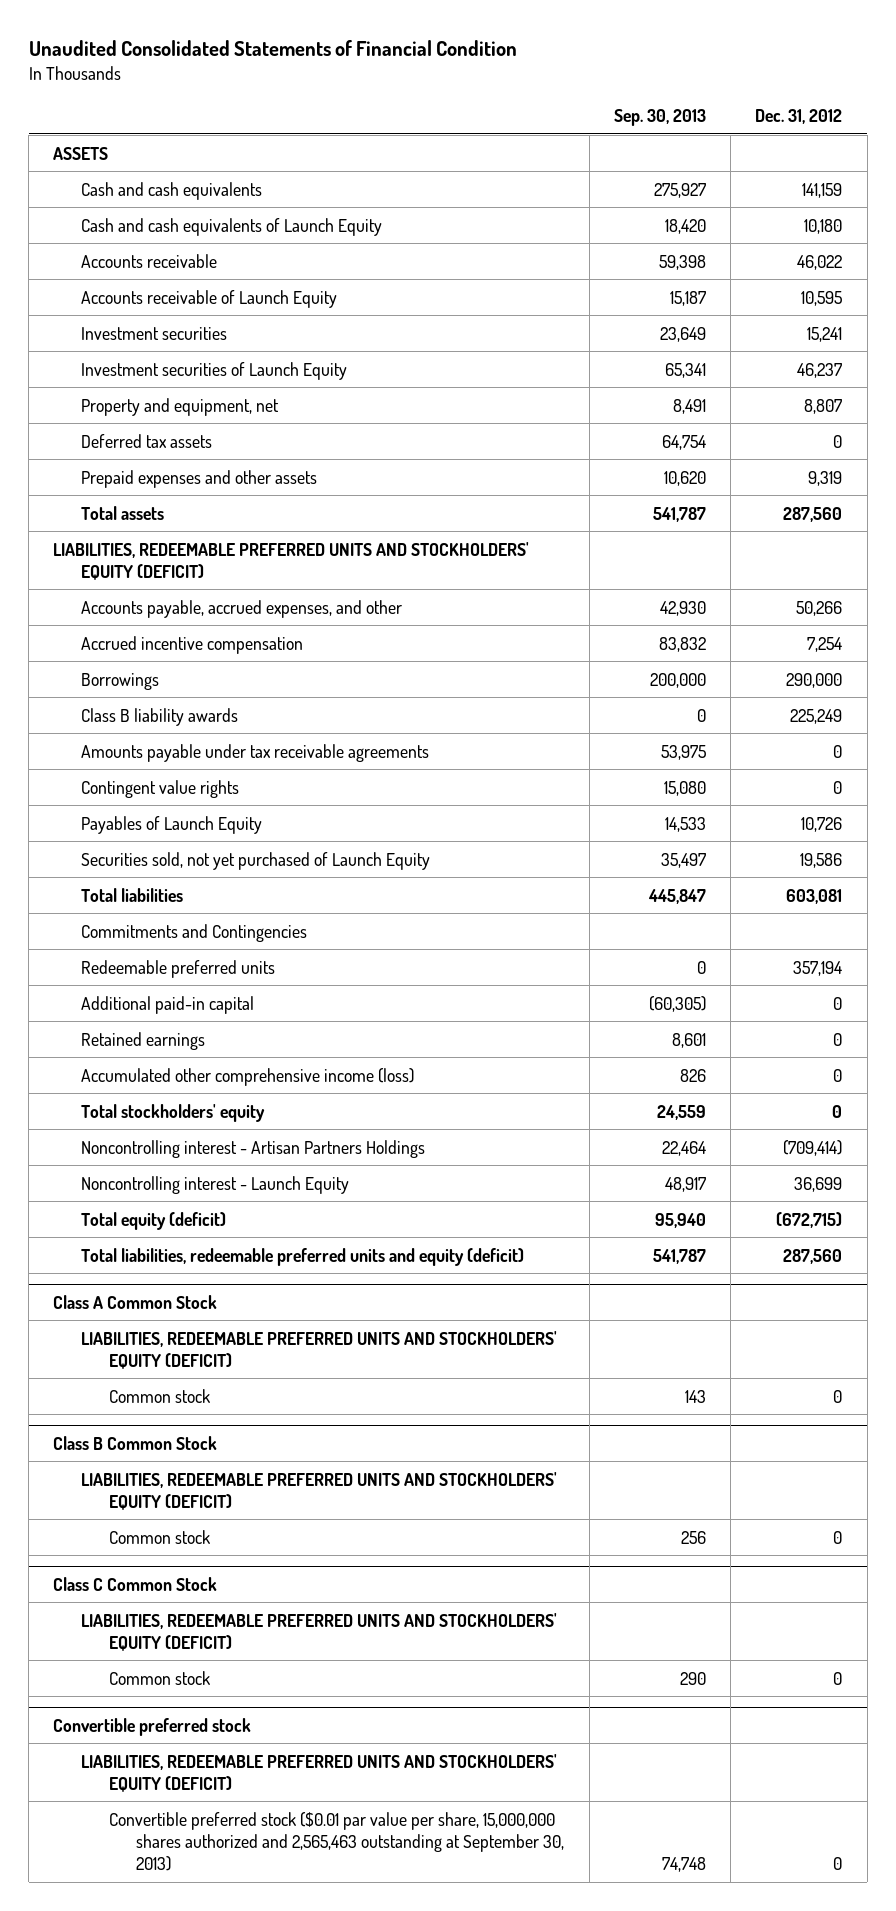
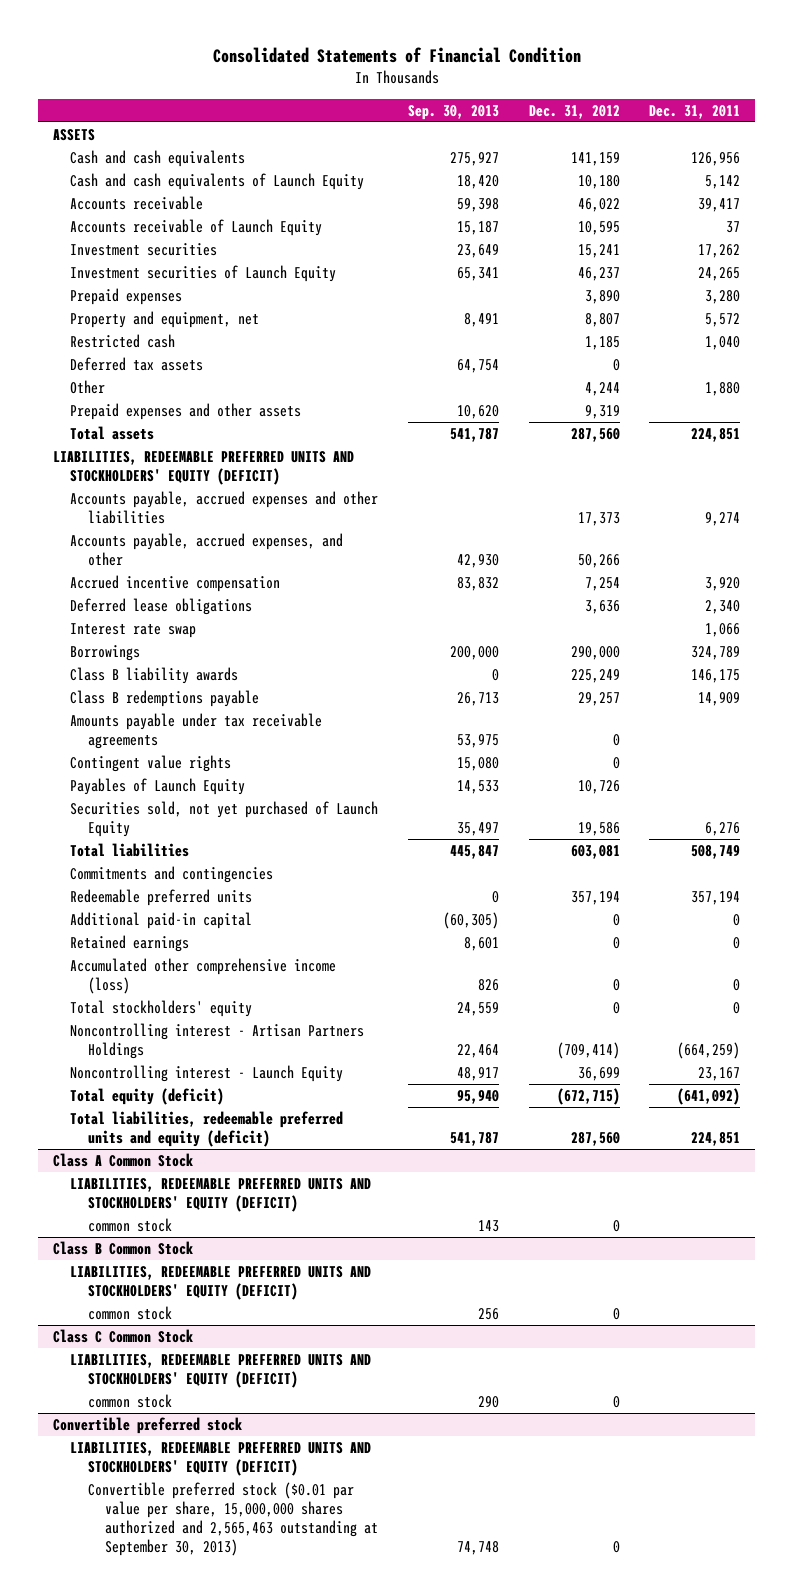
- Unaudited Consolidated Statements of Financial Condition
+ Consolidated Statements of Financial Condition
- | Sep. 30, 2013 | Dec. 31, 2012
+ | Sep. 30, 2013 | Dec. 31, 2012 | Dec. 31, 2011
+ Prepaid expenses | | 3,890 | 3,280
+ Restricted cash | | 1,185 | 1,040
+ Other | | 4,244 | 1,880
+ Accounts payable, accrued expenses and other liabilities | | 17,373 | 9,274
+ Deferred lease obligations | | 3,636 | 2,340
+ Interest rate swap | | | 1,066
+ Class B redemptions payable | 26,713 | 29,257 | 14,909
- Commitments and Contingencies
+ Commitments and contingencies
@ Class A Common Stock
- Common stock | 143 | 0
+ common stock | 143 | 0 |
@ Class B Common Stock
- Common stock | 256 | 0
+ common stock | 256 | 0 |
@ Class C Common Stock
- Common stock | 290 | 0
+ common stock | 290 | 0 |

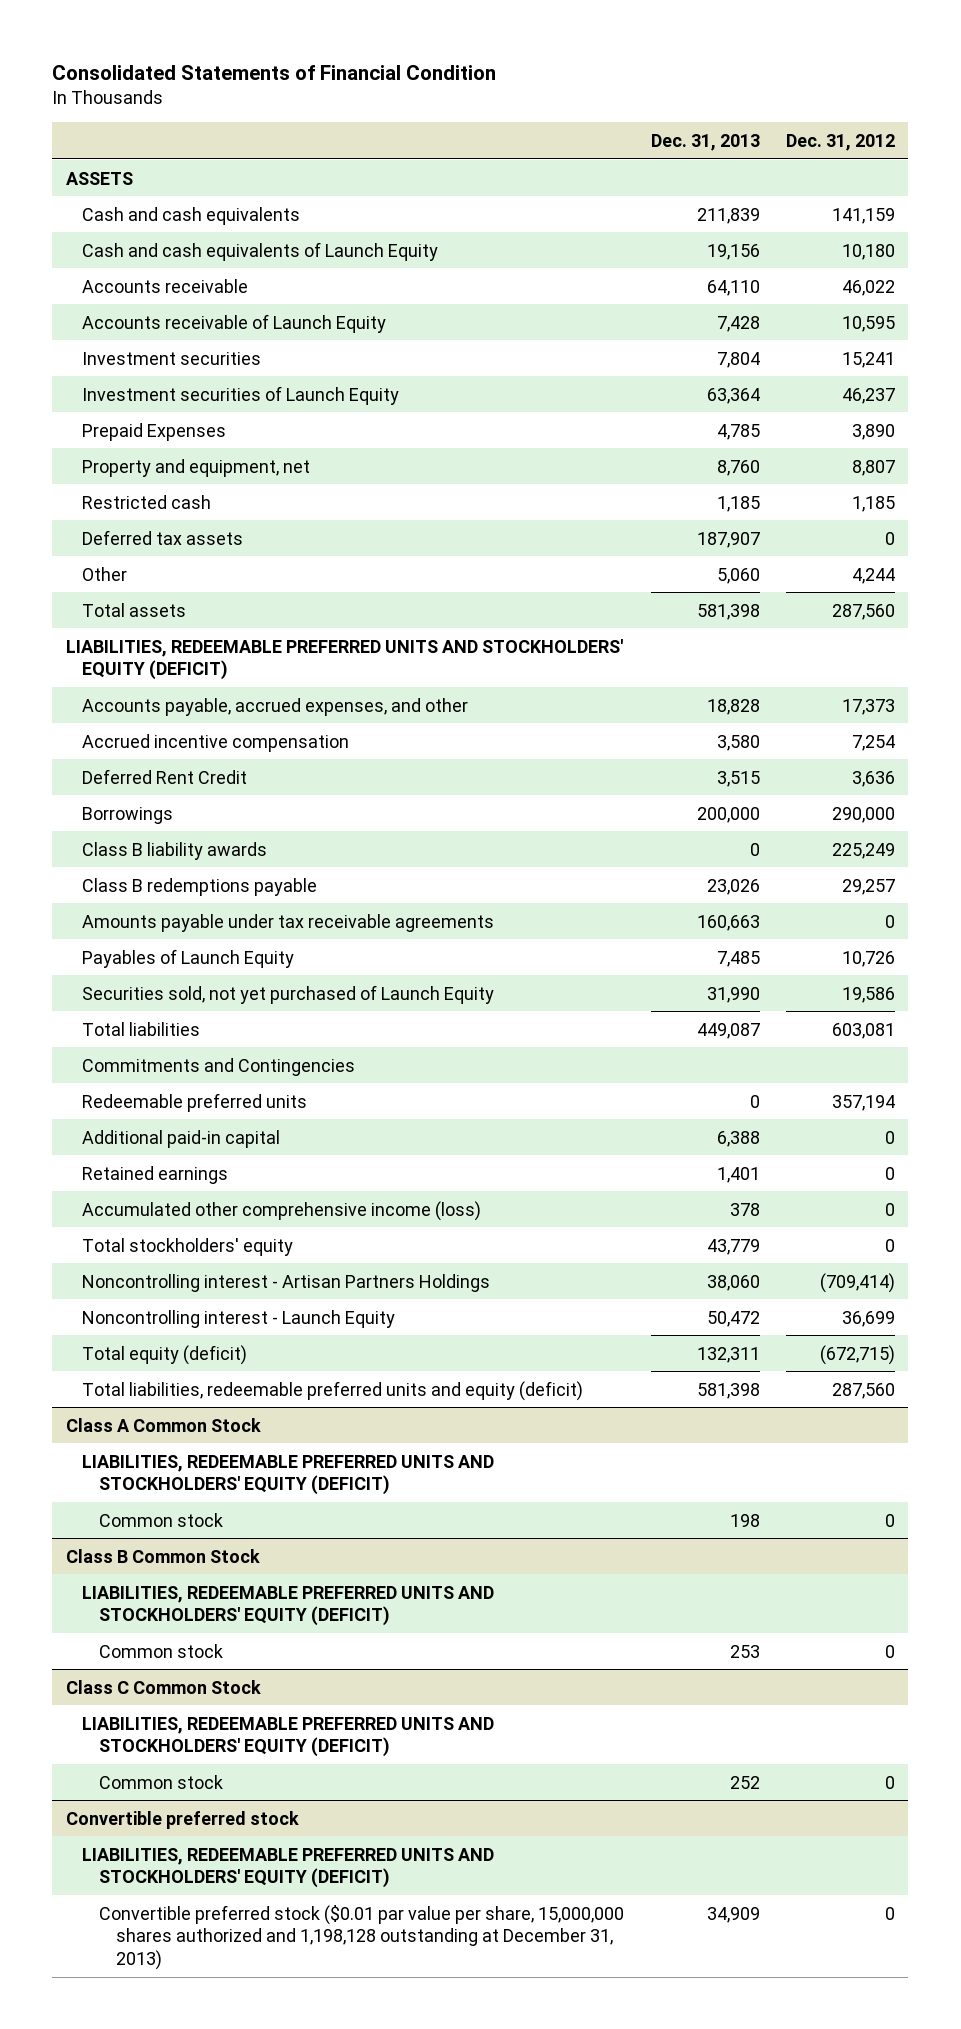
- | Sep. 30, 2013 | Dec. 31, 2012 | Dec. 31, 2011
+ | Dec. 31, 2013 | Dec. 31, 2012
- Prepaid expenses | | 3,890 | 3,280
+ Prepaid Expenses | 4,785 | 3,890
- Prepaid expenses and other assets | 10,620 | 9,319 |
- Accounts payable, accrued expenses and other liabilities | | 17,373 | 9,274
- Accounts payable, accrued expenses, and other | 42,930 | 50,266 |
+ Accounts payable, accrued expenses, and other | 18,828 | 17,373
- Deferred lease obligations | | 3,636 | 2,340
- Interest rate swap | | | 1,066
+ Deferred Rent Credit | 3,515 | 3,636
- Contingent value rights | 15,080 | 0 |
- Commitments and contingencies
+ Commitments and Contingencies
@ Class A Common Stock
- common stock | 143 | 0 |
+ Common stock | 198 | 0
@ Class B Common Stock
- common stock | 256 | 0 |
+ Common stock | 253 | 0
@ Class C Common Stock
- common stock | 290 | 0 |
+ Common stock | 252 | 0
@ Convertible preferred stock
- Convertible preferred stock ($0.01 par value per share, 15,000,000 shares authorized and 2,565,463 outstanding at September 30, 2013) | 74,748 | 0 |
+ Convertible preferred stock ($0.01 par value per share, 15,000,000 shares authorized and 1,198,128 outstanding at December 31, 2013) | 34,909 | 0

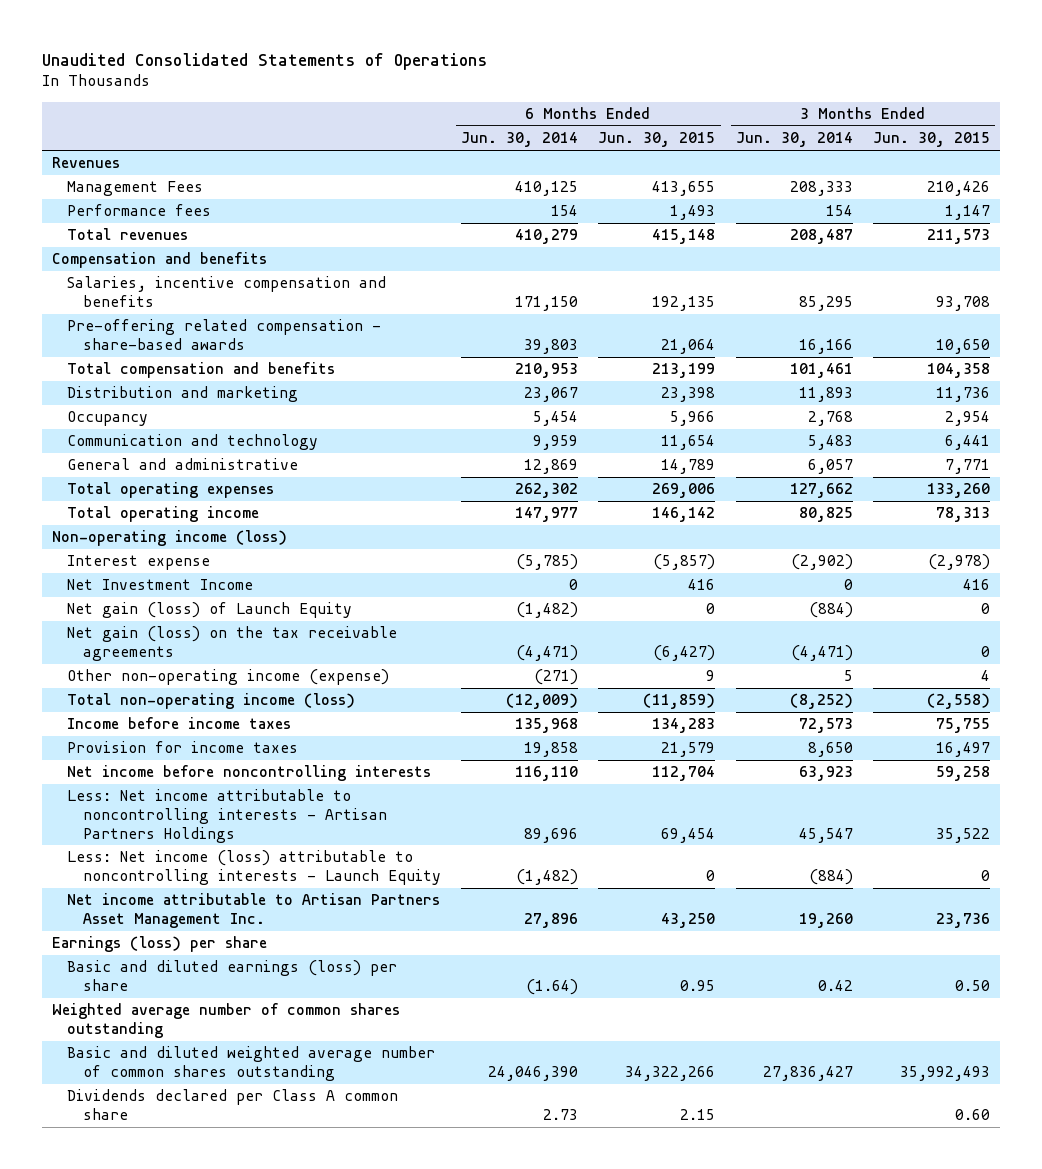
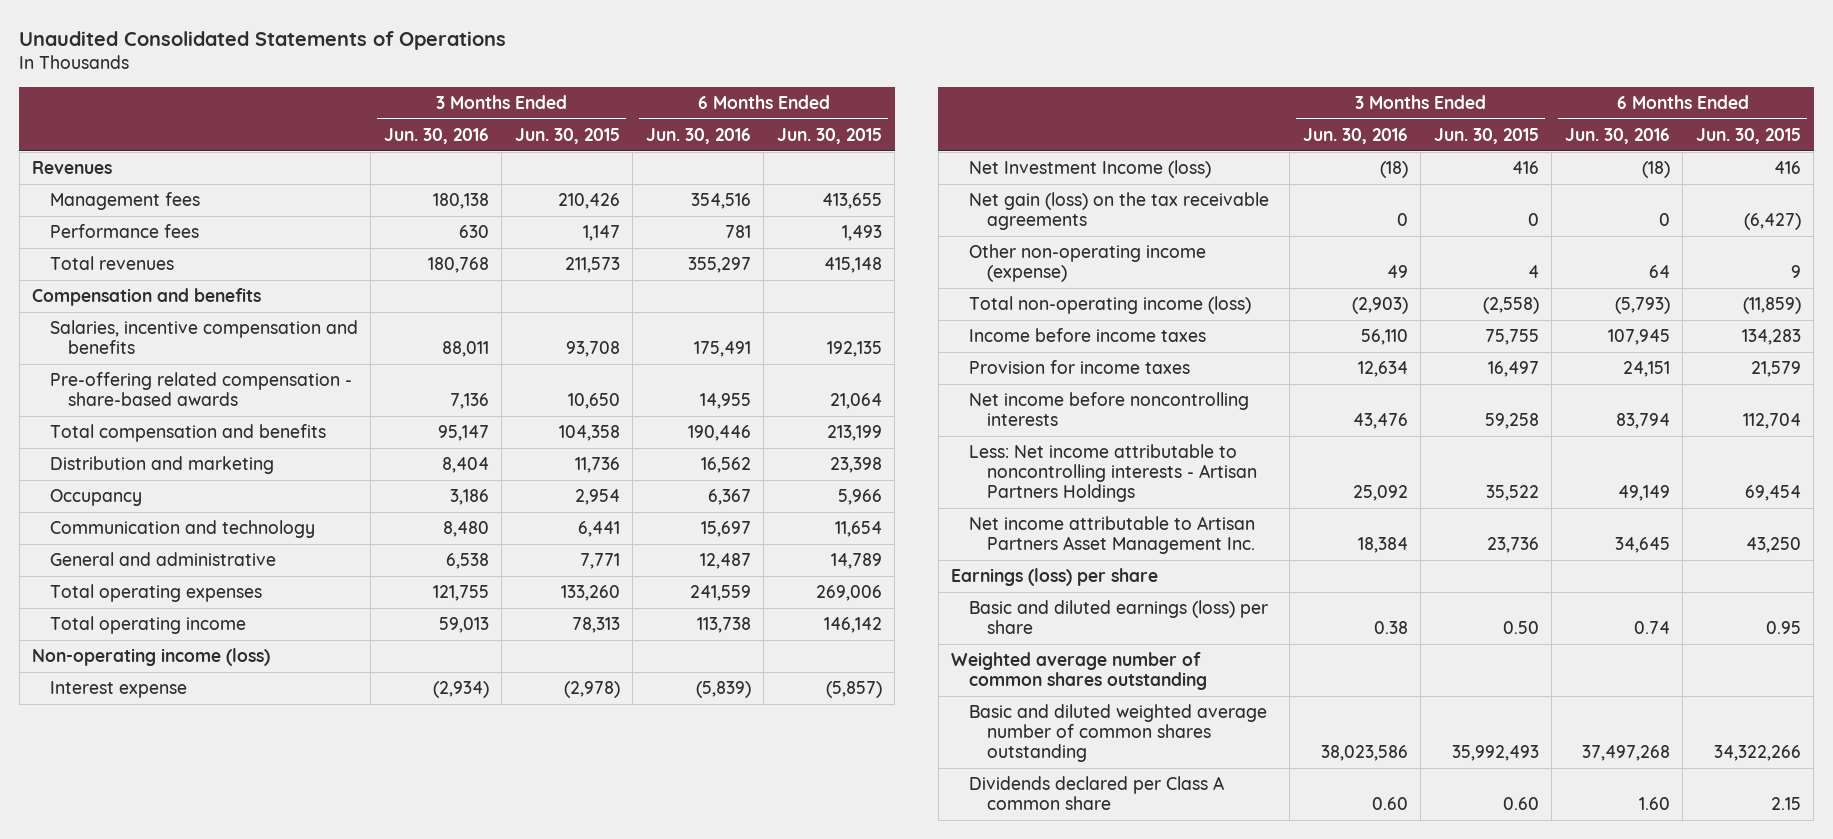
- | 6 Months Ended Jun. 30, 2014 | 6 Months Ended Jun. 30, 2015 | 3 Months Ended Jun. 30, 2014 | 3 Months Ended Jun. 30, 2015
+ | 3 Months Ended Jun. 30, 2016 | 3 Months Ended Jun. 30, 2015 | 6 Months Ended Jun. 30, 2016 | 6 Months Ended Jun. 30, 2015
- Management Fees | 410,125 | 413,655 | 208,333 | 210,426
+ Management fees | 180,138 | 210,426 | 354,516 | 413,655
- Net Investment Income | 0 | 416 | 0 | 416
- Net gain (loss) of Launch Equity | (1,482) | 0 | (884) | 0
+ Net Investment Income (loss) | (18) | 416 | (18) | 416
- Less: Net income (loss) attributable to noncontrolling interests - Launch Equity | (1,482) | 0 | (884) | 0

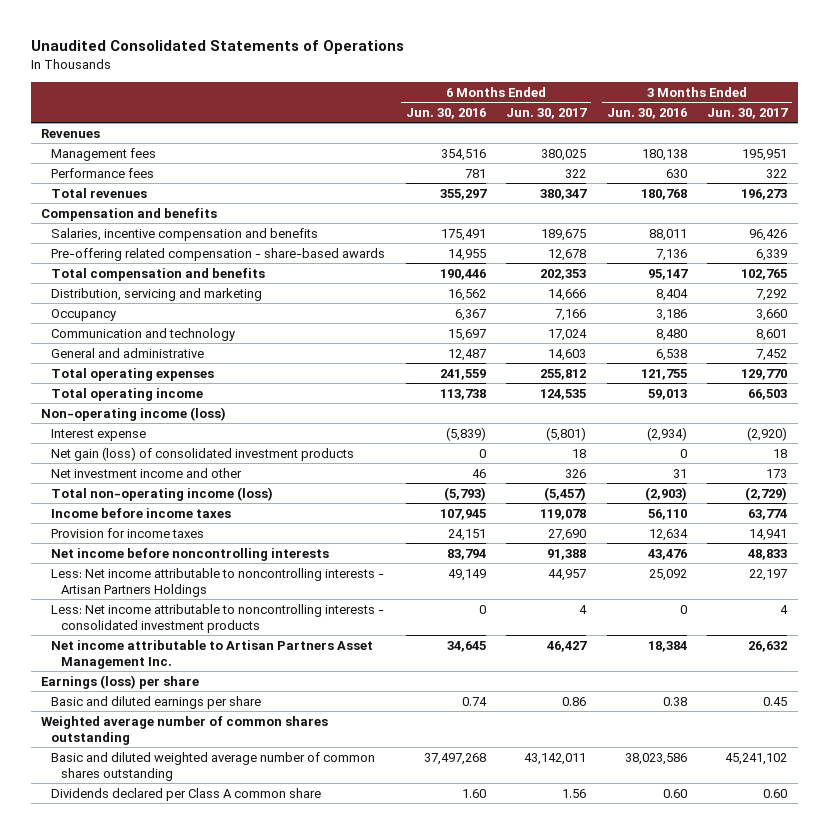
- | 3 Months Ended Jun. 30, 2016 | 3 Months Ended Jun. 30, 2015 | 6 Months Ended Jun. 30, 2016 | 6 Months Ended Jun. 30, 2015
+ | 6 Months Ended Jun. 30, 2016 | 6 Months Ended Jun. 30, 2017 | 3 Months Ended Jun. 30, 2016 | 3 Months Ended Jun. 30, 2017
- Distribution and marketing | 8,404 | 11,736 | 16,562 | 23,398
+ Distribution, servicing and marketing | 16,562 | 14,666 | 8,404 | 7,292
- Net Investment Income (loss) | (18) | 416 | (18) | 416
- Net gain (loss) on the tax receivable agreements | 0 | 0 | 0 | (6,427)
- Other non-operating income (expense) | 49 | 4 | 64 | 9
+ Net gain (loss) of consolidated investment products | 0 | 18 | 0 | 18
+ Net investment income and other | 46 | 326 | 31 | 173
+ Less: Net income attributable to noncontrolling interests - consolidated investment products | 0 | 4 | 0 | 4
- Basic and diluted earnings (loss) per share | 0.38 | 0.50 | 0.74 | 0.95
+ Basic and diluted earnings per share | 0.74 | 0.86 | 0.38 | 0.45

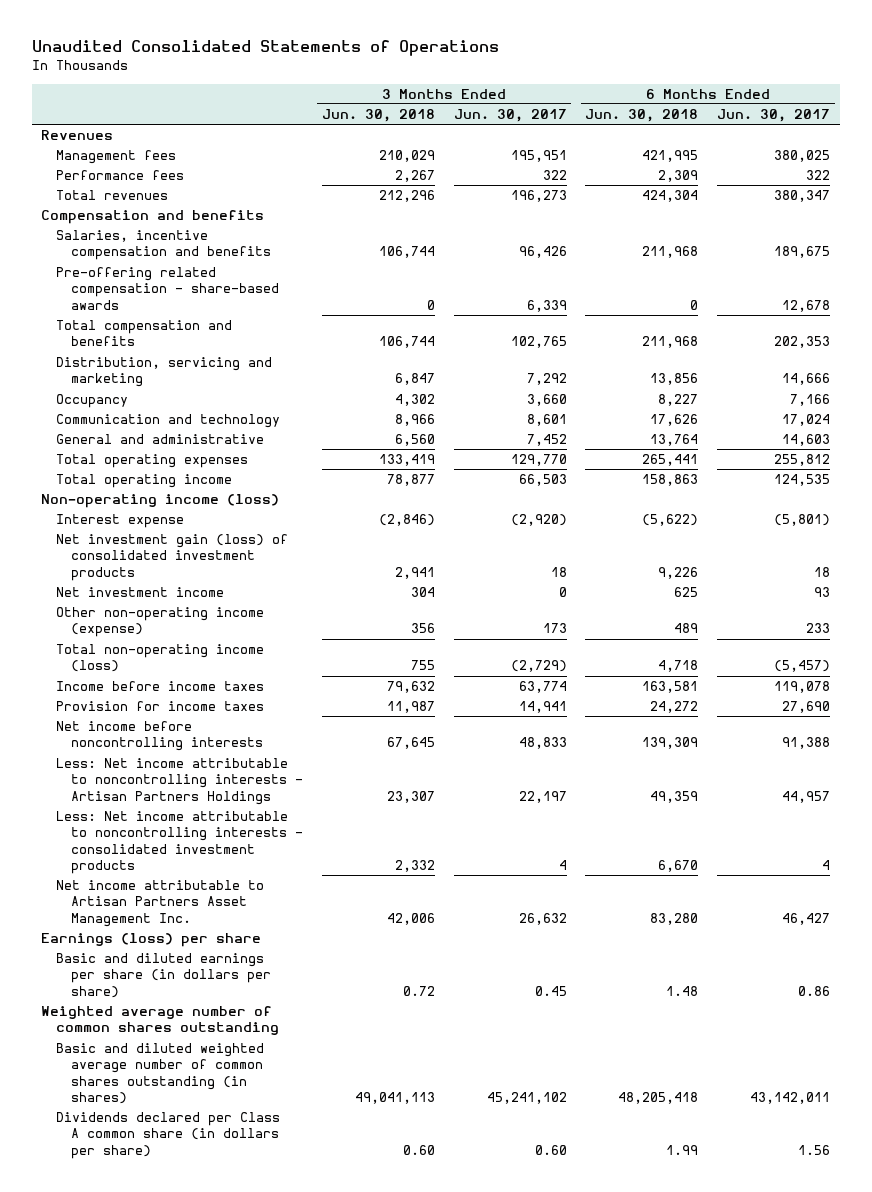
- | 6 Months Ended Jun. 30, 2016 | 6 Months Ended Jun. 30, 2017 | 3 Months Ended Jun. 30, 2016 | 3 Months Ended Jun. 30, 2017
+ | 3 Months Ended Jun. 30, 2018 | 3 Months Ended Jun. 30, 2017 | 6 Months Ended Jun. 30, 2018 | 6 Months Ended Jun. 30, 2017
- Net gain (loss) of consolidated investment products | 0 | 18 | 0 | 18
- Net investment income and other | 46 | 326 | 31 | 173
+ Net investment gain (loss) of consolidated investment products | 2,941 | 18 | 9,226 | 18
+ Net investment income | 304 | 0 | 625 | 93
+ Other non-operating income (expense) | 356 | 173 | 489 | 233
- Basic and diluted earnings per share | 0.74 | 0.86 | 0.38 | 0.45
+ Basic and diluted earnings per share (in dollars per share) | 0.72 | 0.45 | 1.48 | 0.86
- Basic and diluted weighted average number of common shares outstanding | 37,497,268 | 43,142,011 | 38,023,586 | 45,241,102
- Dividends declared per Class A common share | 1.60 | 1.56 | 0.60 | 0.60
+ Basic and diluted weighted average number of common shares outstanding (in shares) | 49,041,113 | 45,241,102 | 48,205,418 | 43,142,011
+ Dividends declared per Class A common share (in dollars per share) | 0.60 | 0.60 | 1.99 | 1.56

